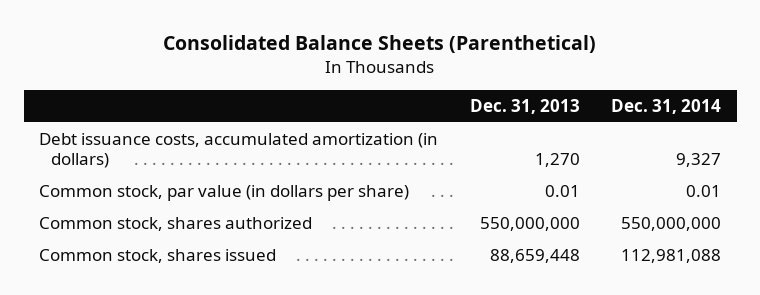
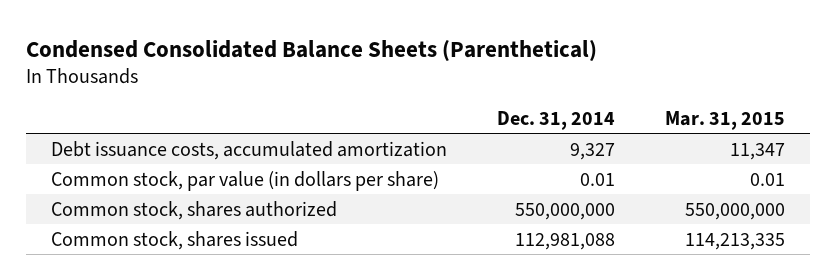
- Consolidated Balance Sheets (Parenthetical)
+ Condensed Consolidated Balance Sheets (Parenthetical)
- | Dec. 31, 2013 | Dec. 31, 2014
+ | Dec. 31, 2014 | Mar. 31, 2015
- Debt issuance costs, accumulated amortization (in dollars) | 1,270 | 9,327
+ Debt issuance costs, accumulated amortization | 9,327 | 11,347

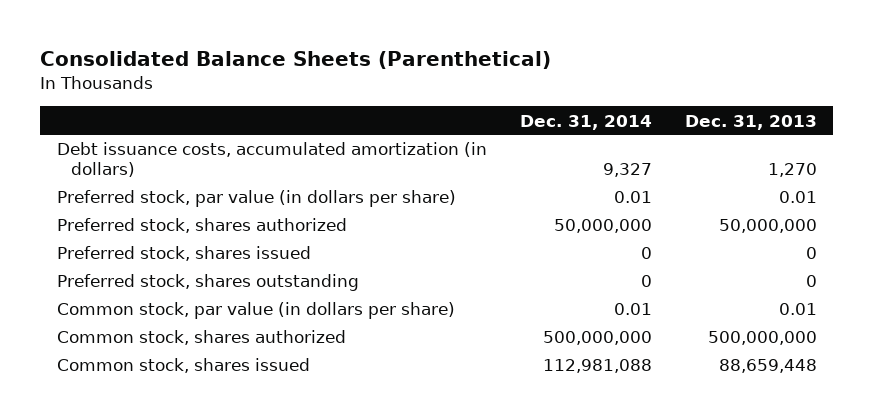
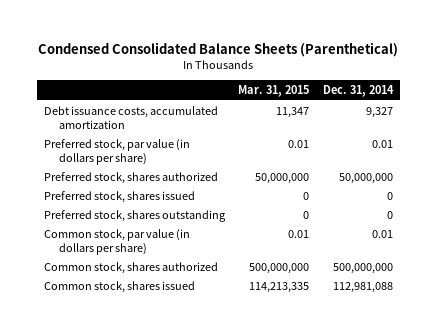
- Consolidated Balance Sheets (Parenthetical)
+ Condensed Consolidated Balance Sheets (Parenthetical)
- | Dec. 31, 2014 | Dec. 31, 2013
+ | Mar. 31, 2015 | Dec. 31, 2014
- Debt issuance costs, accumulated amortization (in dollars) | 9,327 | 1,270
+ Debt issuance costs, accumulated amortization | 11,347 | 9,327

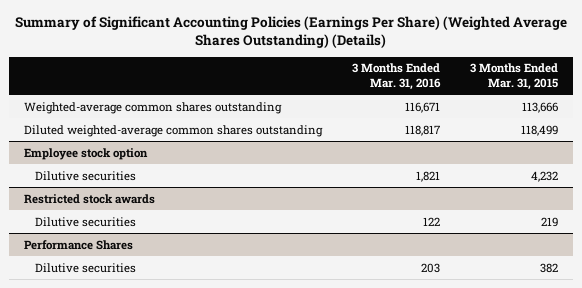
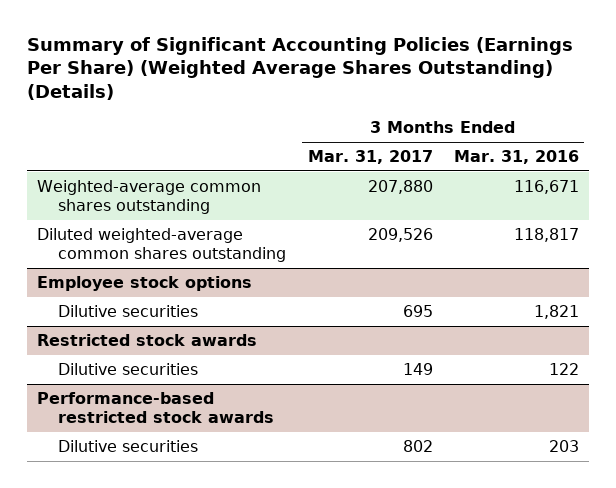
- | 3 Months Ended Mar. 31, 2016 | 3 Months Ended Mar. 31, 2015
+ | 3 Months Ended Mar. 31, 2017 | 3 Months Ended Mar. 31, 2016
- Employee stock option
+ Employee stock options
- Performance Shares
+ Performance-based restricted stock awards

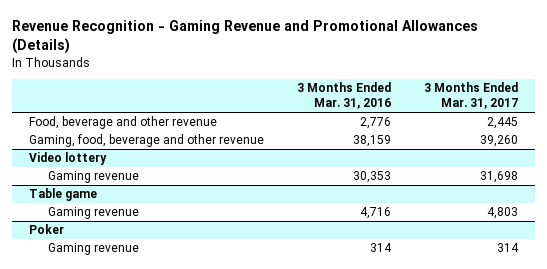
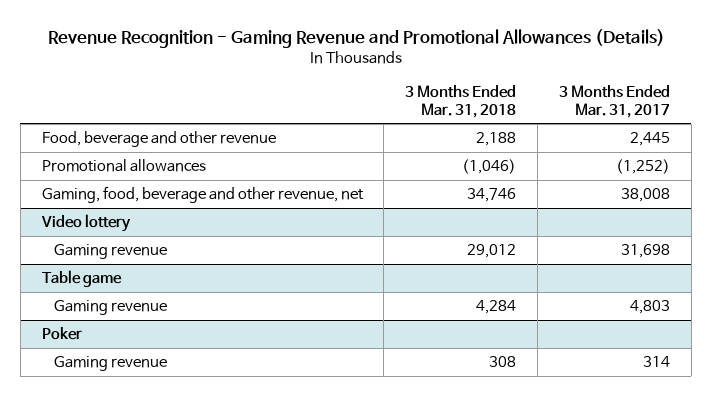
- | 3 Months Ended Mar. 31, 2016 | 3 Months Ended Mar. 31, 2017
+ | 3 Months Ended Mar. 31, 2018 | 3 Months Ended Mar. 31, 2017
- Gaming, food, beverage and other revenue | 38,159 | 39,260
+ Promotional allowances | (1,046) | (1,252)
+ Gaming, food, beverage and other revenue, net | 34,746 | 38,008

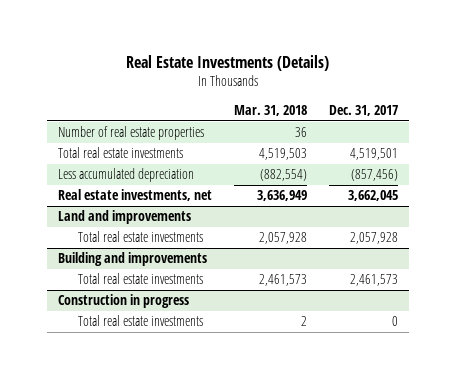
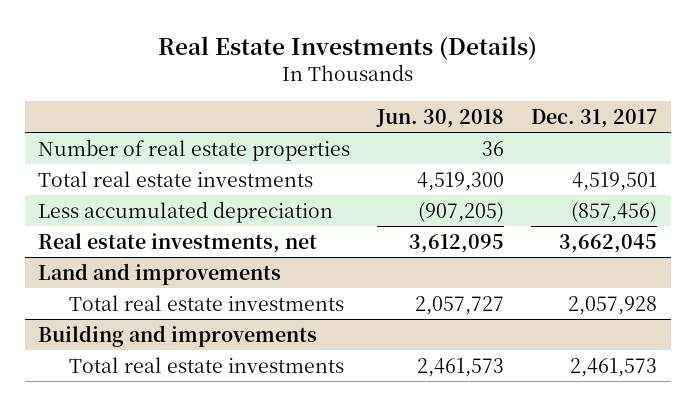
- | Mar. 31, 2018 | Dec. 31, 2017
+ | Jun. 30, 2018 | Dec. 31, 2017
- Construction in progress
- Total real estate investments | 2 | 0

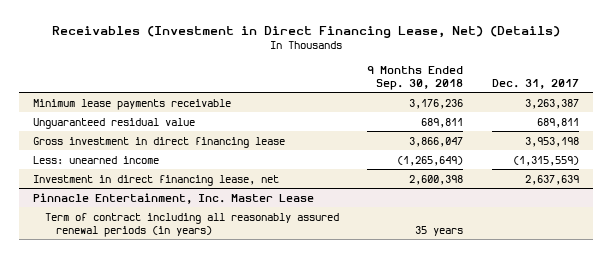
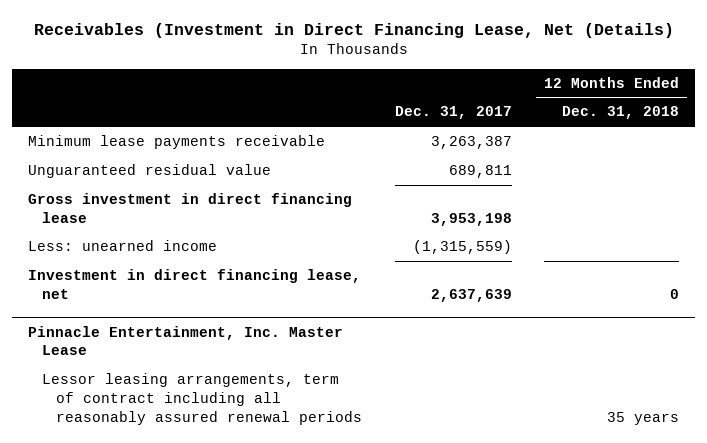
- Receivables (Investment in Direct Financing Lease, Net) (Details)
+ Receivables (Investment in Direct Financing Lease, Net (Details)
- | 9 Months Ended Sep. 30, 2018 | Dec. 31, 2017
+ | Dec. 31, 2017 | 12 Months Ended Dec. 31, 2018
@ Pinnacle Entertainment, Inc. Master Lease
- Term of contract including all reasonably assured renewal periods (in years) | 35 years |
+ Lessor leasing arrangements, term of contract including all reasonably assured renewal periods | | 35 years

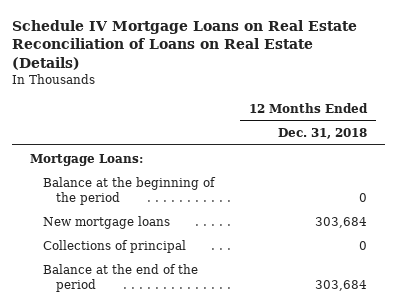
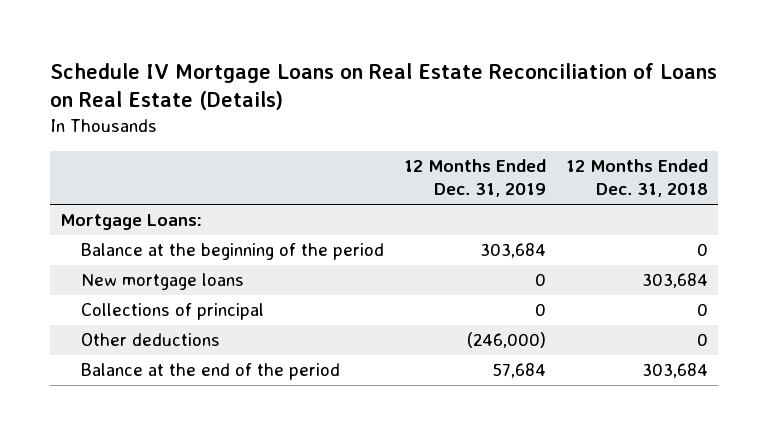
- | 12 Months Ended Dec. 31, 2018
+ | 12 Months Ended Dec. 31, 2019 | 12 Months Ended Dec. 31, 2018
+ Other deductions | (246,000) | 0

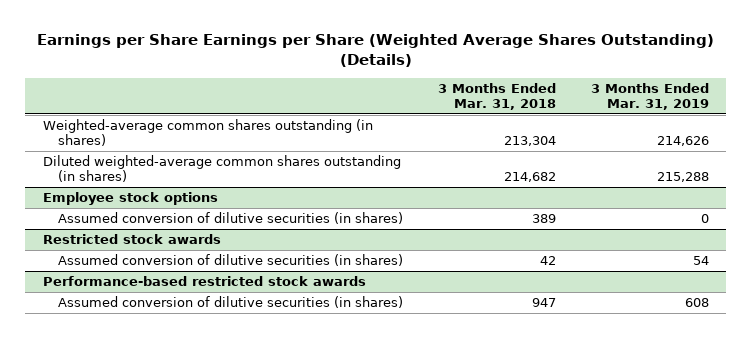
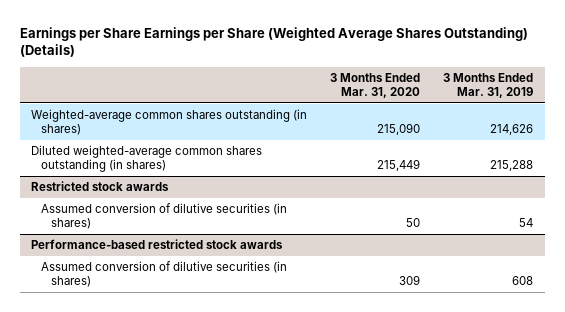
- | 3 Months Ended Mar. 31, 2018 | 3 Months Ended Mar. 31, 2019
+ | 3 Months Ended Mar. 31, 2020 | 3 Months Ended Mar. 31, 2019
- Employee stock options
- Assumed conversion of dilutive securities (in shares) | 389 | 0

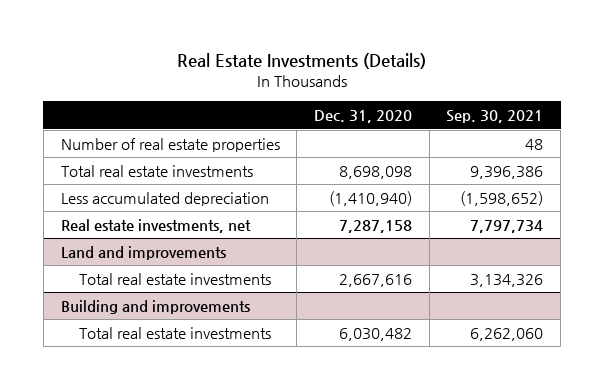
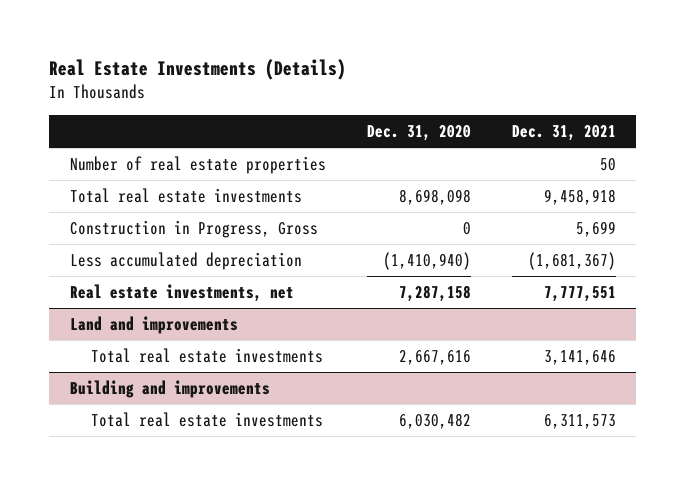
- | Dec. 31, 2020 | Sep. 30, 2021
+ | Dec. 31, 2020 | Dec. 31, 2021
+ Construction in Progress, Gross | 0 | 5,699

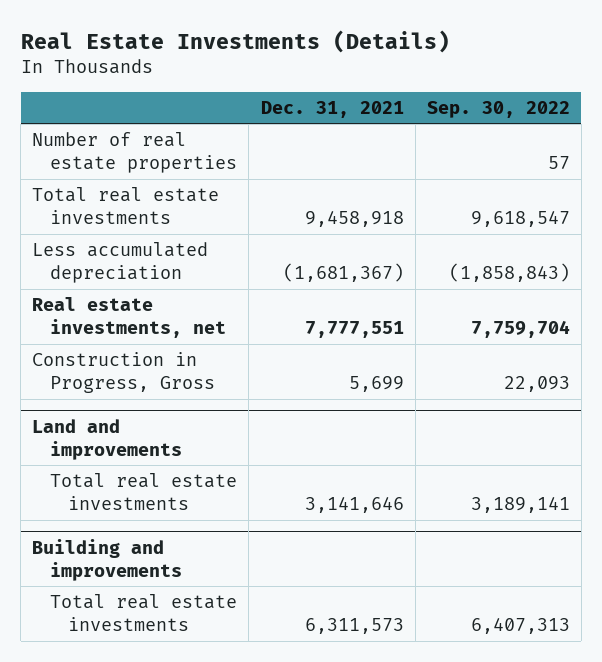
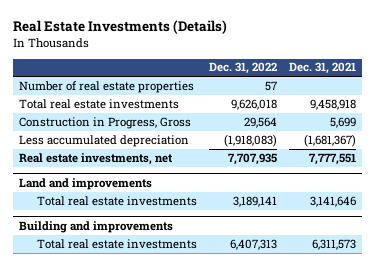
- | Dec. 31, 2021 | Sep. 30, 2022
+ | Dec. 31, 2022 | Dec. 31, 2021
moved up: Construction in Progress, Gross | 29,564 | 5,699

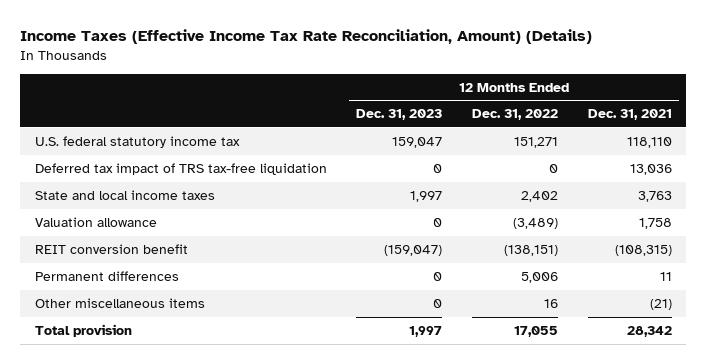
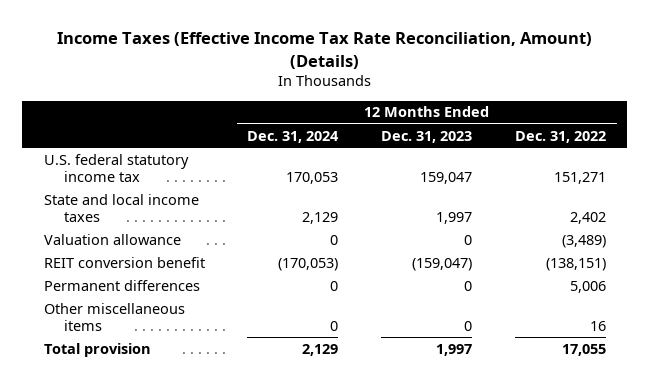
- | 12 Months Ended Dec. 31, 2023 | 12 Months Ended Dec. 31, 2022 | 12 Months Ended Dec. 31, 2021
+ | 12 Months Ended Dec. 31, 2024 | 12 Months Ended Dec. 31, 2023 | 12 Months Ended Dec. 31, 2022
- Deferred tax impact of TRS tax-free liquidation | 0 | 0 | 13,036

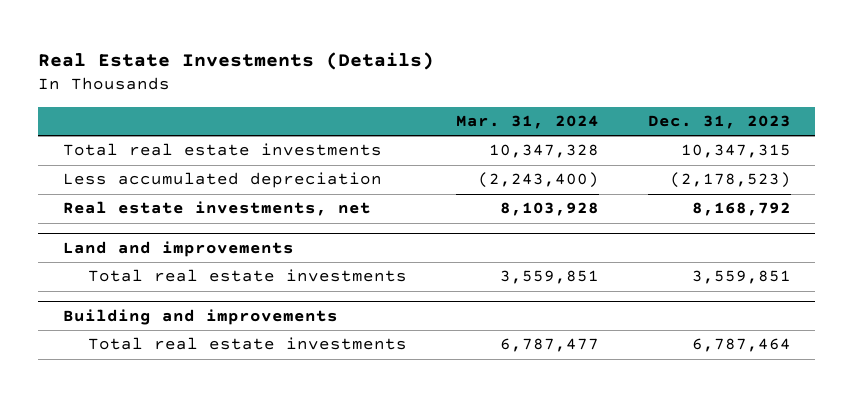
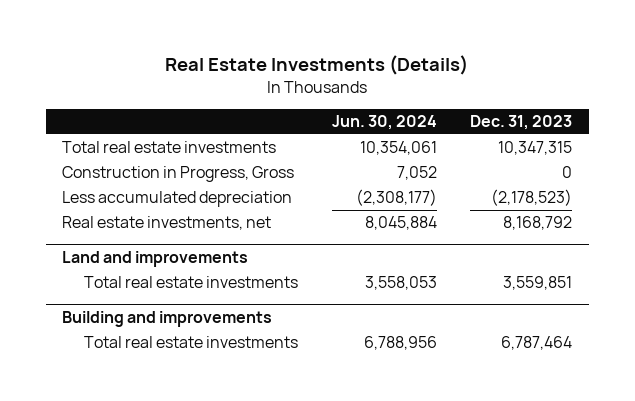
- | Mar. 31, 2024 | Dec. 31, 2023
+ | Jun. 30, 2024 | Dec. 31, 2023
+ Construction in Progress, Gross | 7,052 | 0

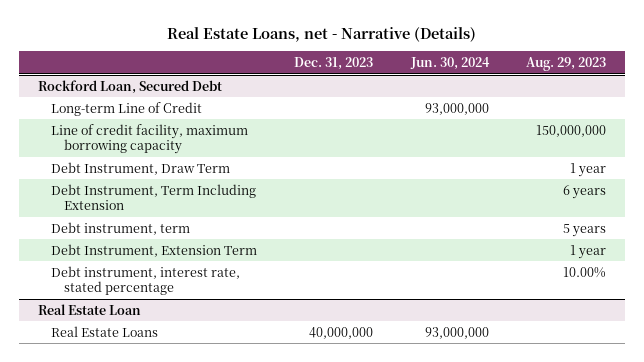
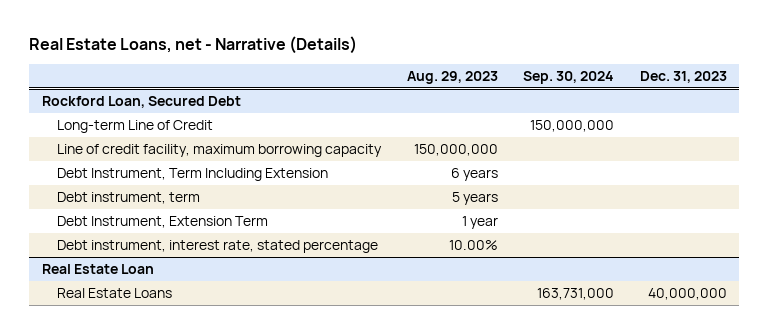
- | Dec. 31, 2023 | Jun. 30, 2024 | Aug. 29, 2023
+ | Aug. 29, 2023 | Sep. 30, 2024 | Dec. 31, 2023
@ Rockford Loan, Secured Debt
- Debt Instrument, Draw Term | | | 1 year

